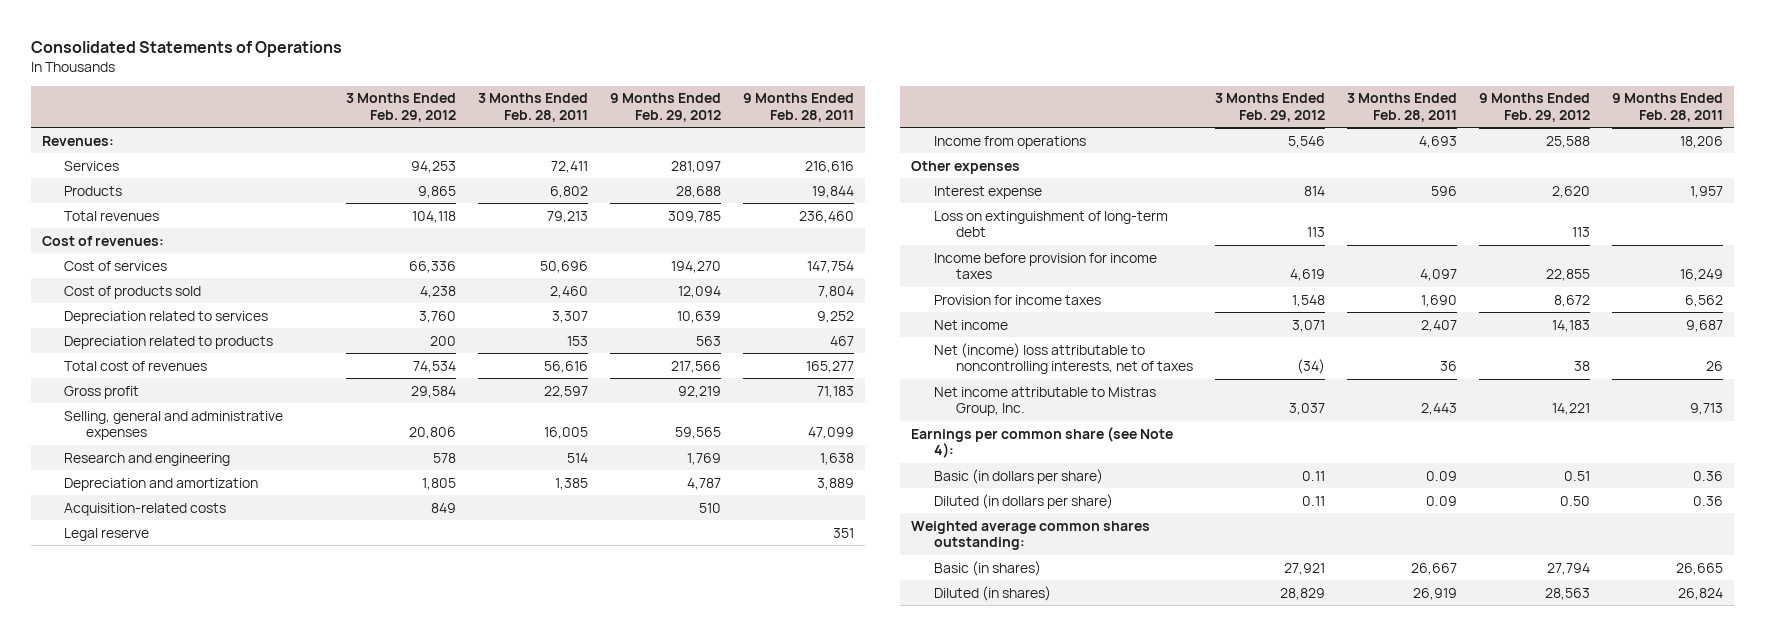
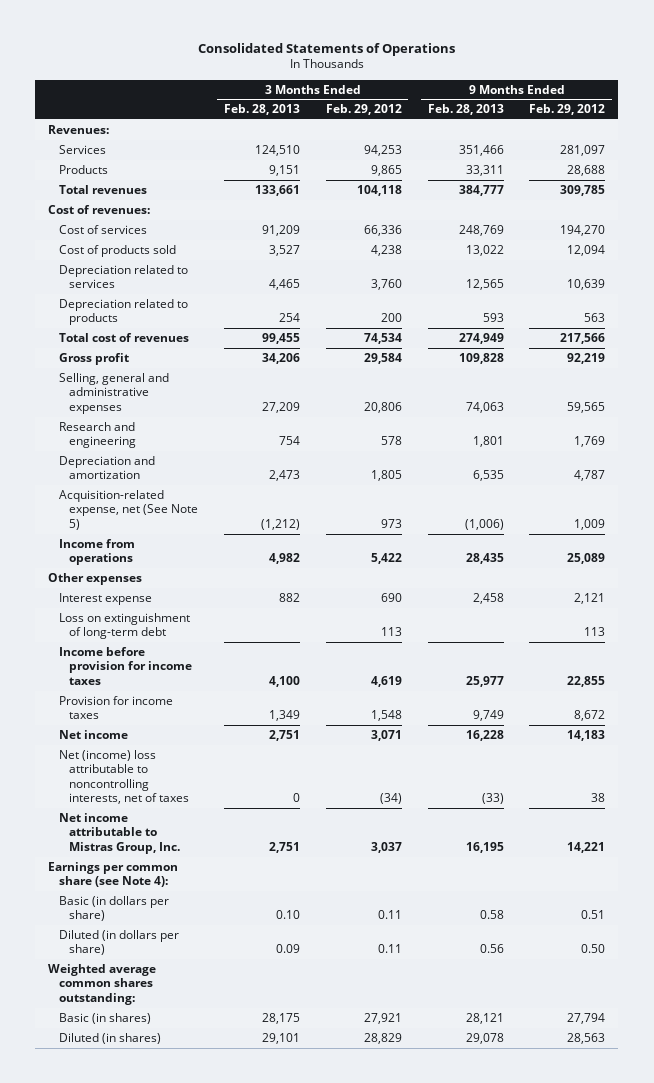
- | 3 Months Ended Feb. 29, 2012 | 3 Months Ended Feb. 28, 2011 | 9 Months Ended Feb. 29, 2012 | 9 Months Ended Feb. 28, 2011
+ | 3 Months Ended Feb. 28, 2013 | 3 Months Ended Feb. 29, 2012 | 9 Months Ended Feb. 28, 2013 | 9 Months Ended Feb. 29, 2012
- Acquisition-related costs | 849 | | 510 |
- Legal reserve | | | | 351
- Income from operations | 5,546 | 4,693 | 25,588 | 18,206
+ Acquisition-related expense, net (See Note 5) | (1,212) | 973 | (1,006) | 1,009
+ Income from operations | 4,982 | 5,422 | 28,435 | 25,089
- Interest expense | 814 | 596 | 2,620 | 1,957
+ Interest expense | 882 | 690 | 2,458 | 2,121

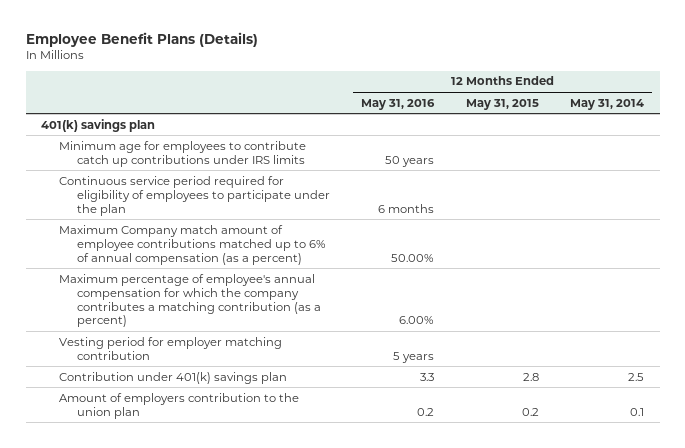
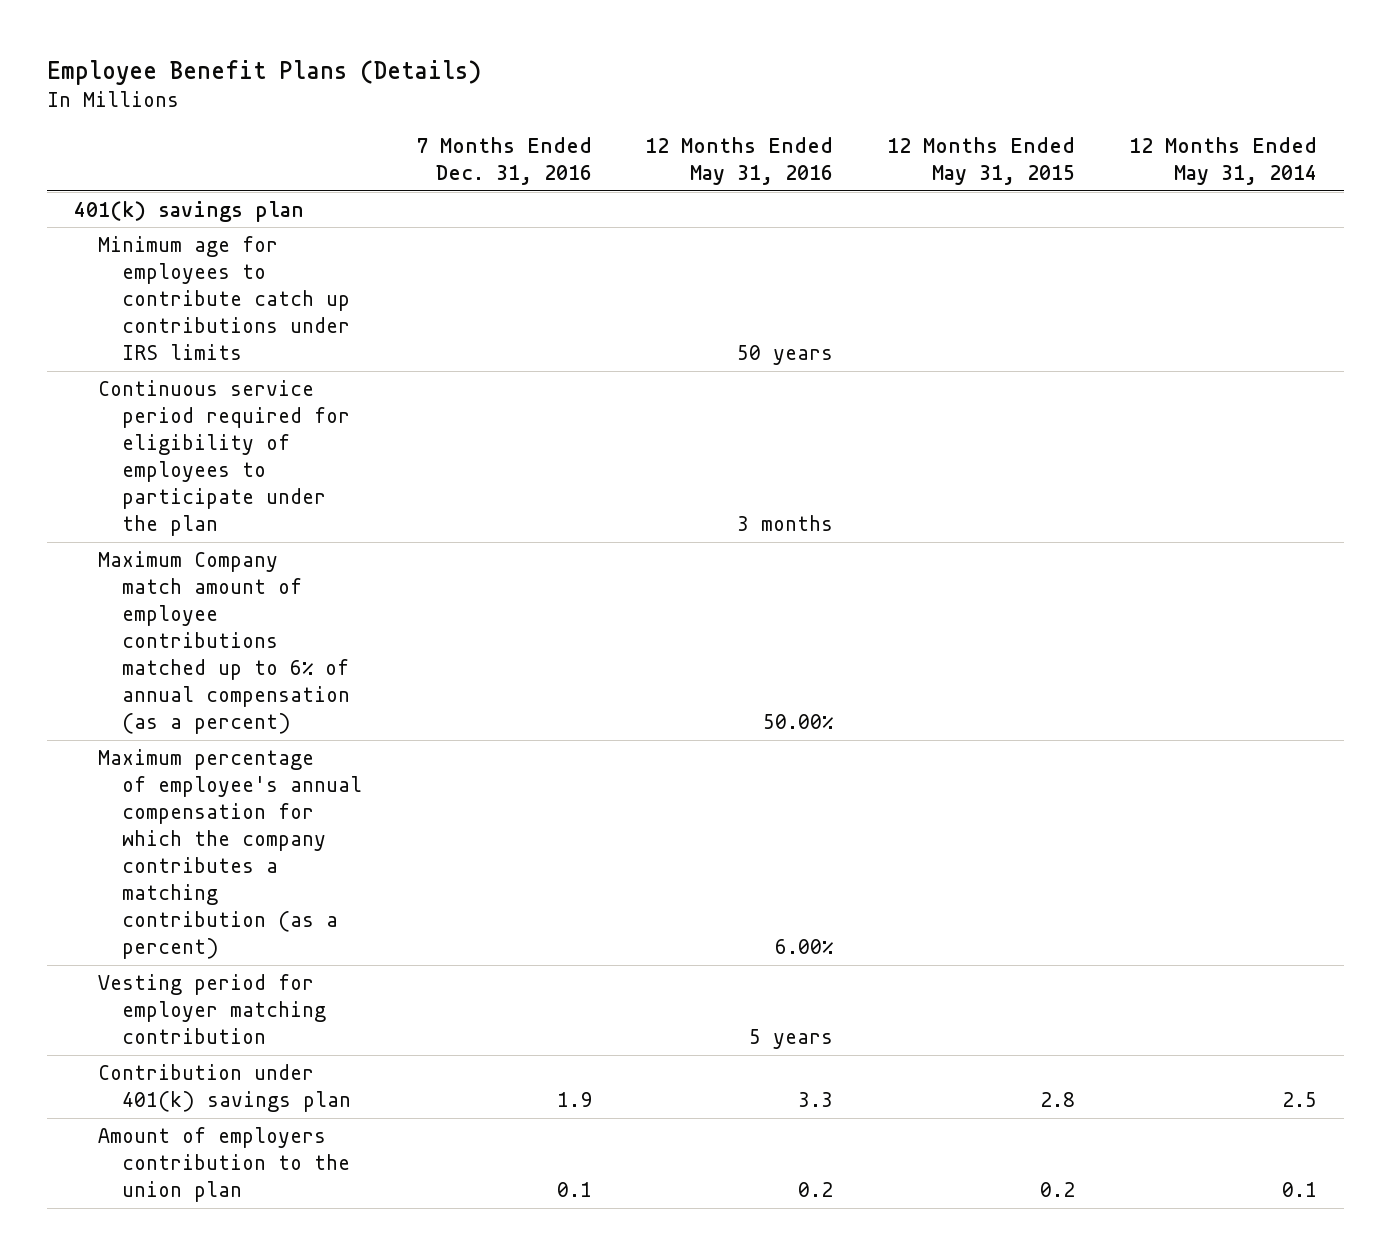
- | 12 Months Ended May 31, 2016 | 12 Months Ended May 31, 2015 | 12 Months Ended May 31, 2014
+ | 7 Months Ended Dec. 31, 2016 | 12 Months Ended May 31, 2016 | 12 Months Ended May 31, 2015 | 12 Months Ended May 31, 2014
- Continuous service period required for eligibility of employees to participate under the plan | 6 months | |
+ Continuous service period required for eligibility of employees to participate under the plan | | 3 months | |

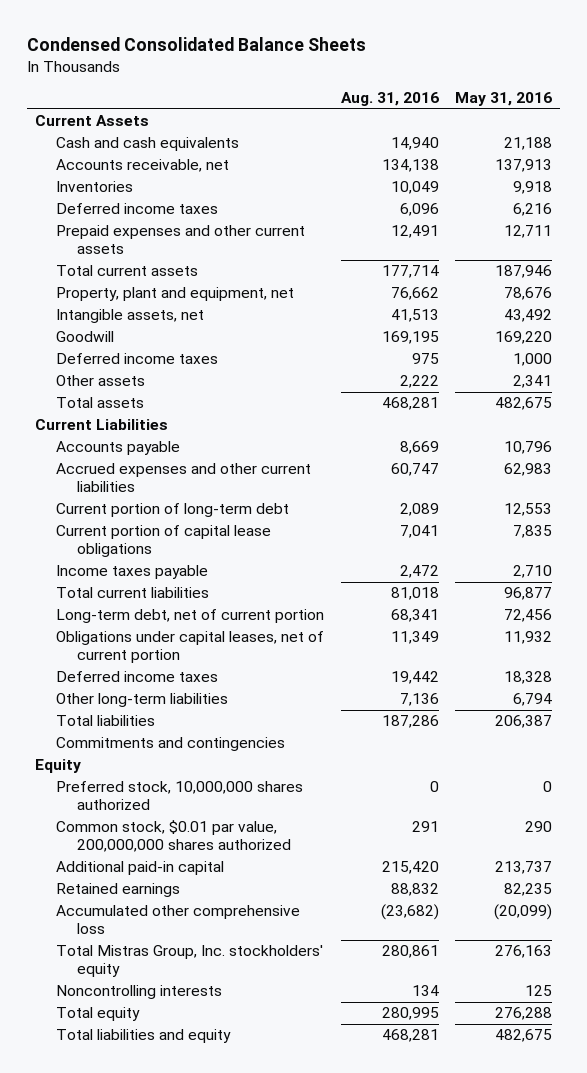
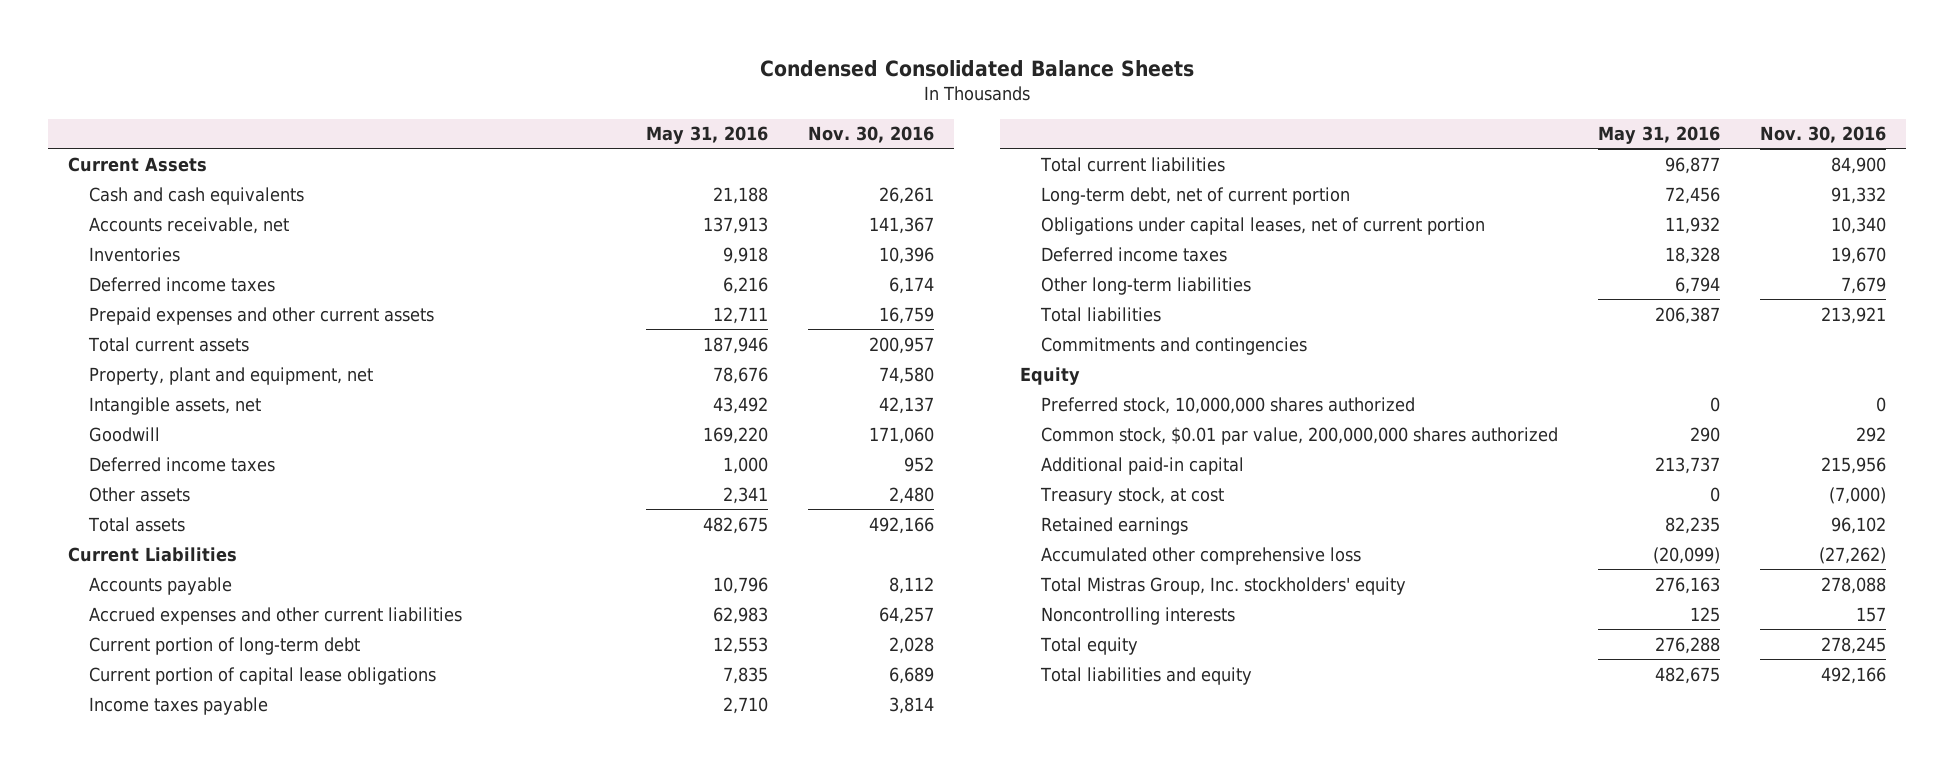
- | Aug. 31, 2016 | May 31, 2016
+ | May 31, 2016 | Nov. 30, 2016
+ Treasury stock, at cost | 0 | (7,000)

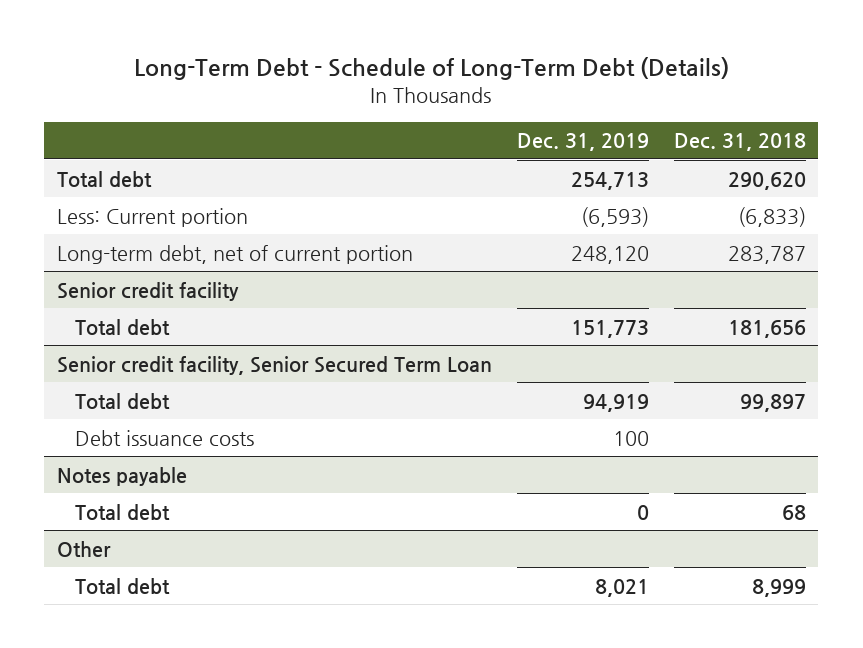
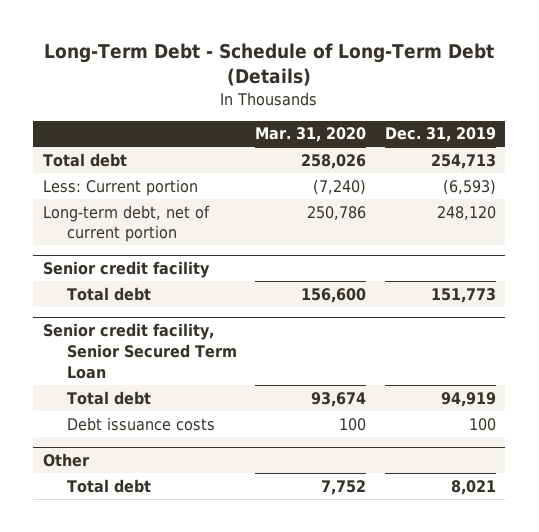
- | Dec. 31, 2019 | Dec. 31, 2018
+ | Mar. 31, 2020 | Dec. 31, 2019
- Notes payable
- Total debt | 0 | 68

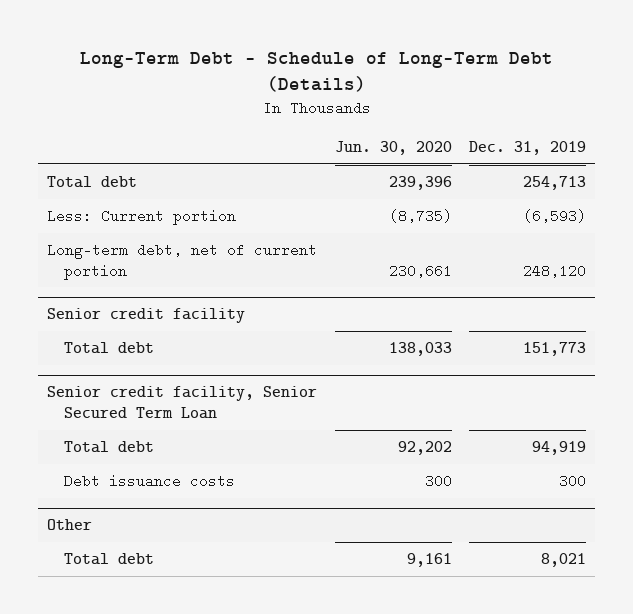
- | Mar. 31, 2020 | Dec. 31, 2019
+ | Jun. 30, 2020 | Dec. 31, 2019
@ Senior credit facility, Senior Secured Term Loan
- Debt issuance costs | 100 | 100
+ Debt issuance costs | 300 | 300

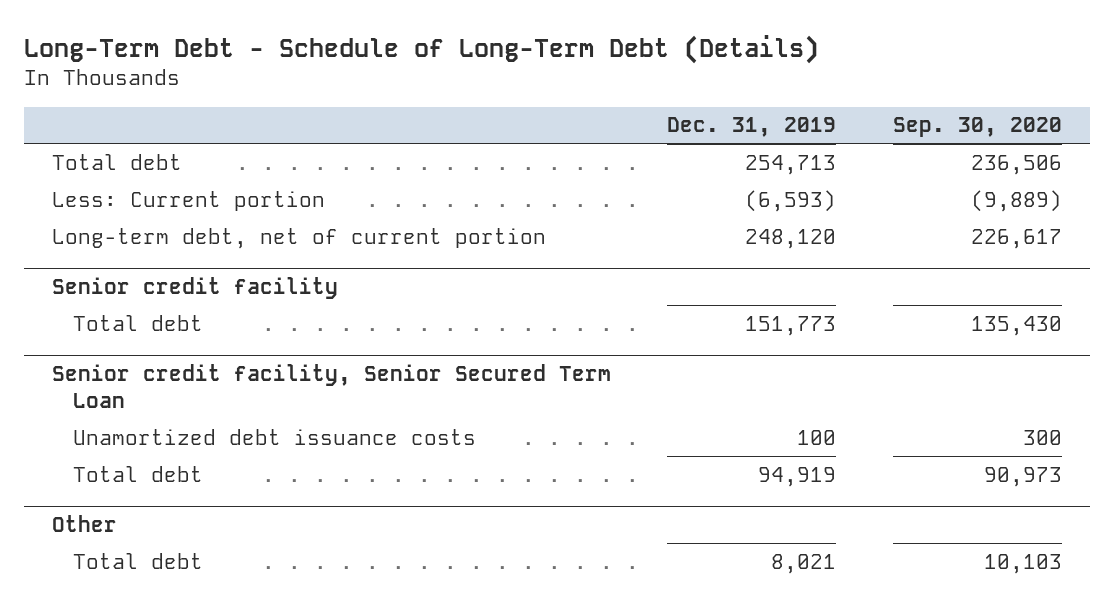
- | Jun. 30, 2020 | Dec. 31, 2019
+ | Dec. 31, 2019 | Sep. 30, 2020
@ Senior credit facility, Senior Secured Term Loan
+ Unamortized debt issuance costs | 100 | 300
- Debt issuance costs | 300 | 300

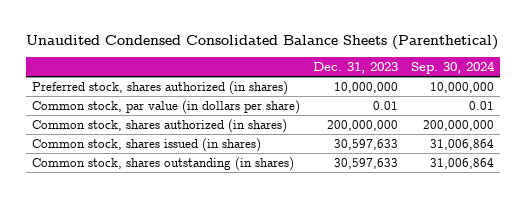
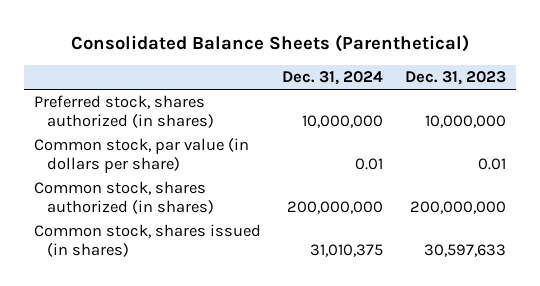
- Unaudited Condensed Consolidated Balance Sheets (Parenthetical)
+ Consolidated Balance Sheets (Parenthetical)
- | Dec. 31, 2023 | Sep. 30, 2024
+ | Dec. 31, 2024 | Dec. 31, 2023
- Common stock, shares outstanding (in shares) | 30,597,633 | 31,006,864

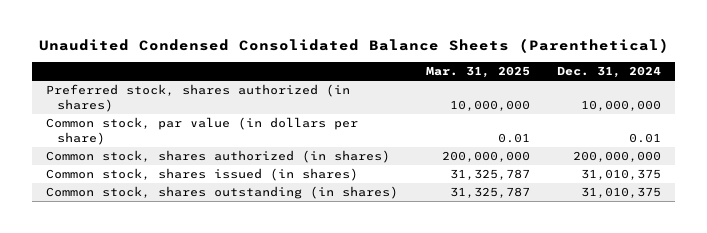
- Consolidated Balance Sheets (Parenthetical)
+ Unaudited Condensed Consolidated Balance Sheets (Parenthetical)
- | Dec. 31, 2024 | Dec. 31, 2023
+ | Mar. 31, 2025 | Dec. 31, 2024
+ Common stock, shares outstanding (in shares) | 31,325,787 | 31,010,375

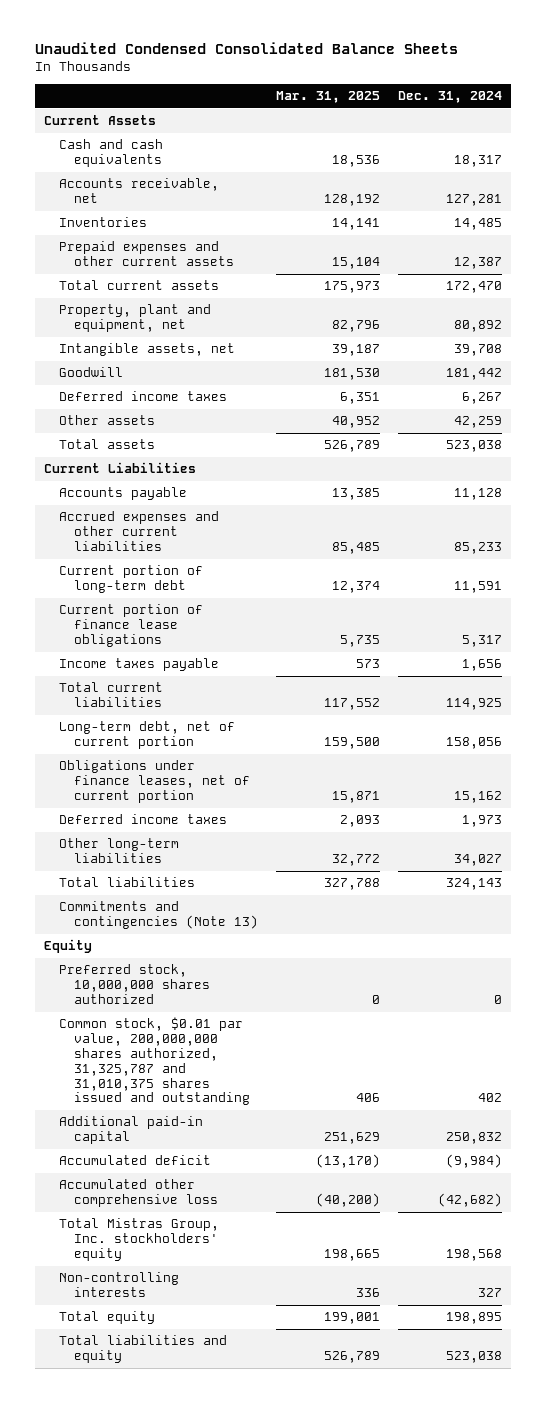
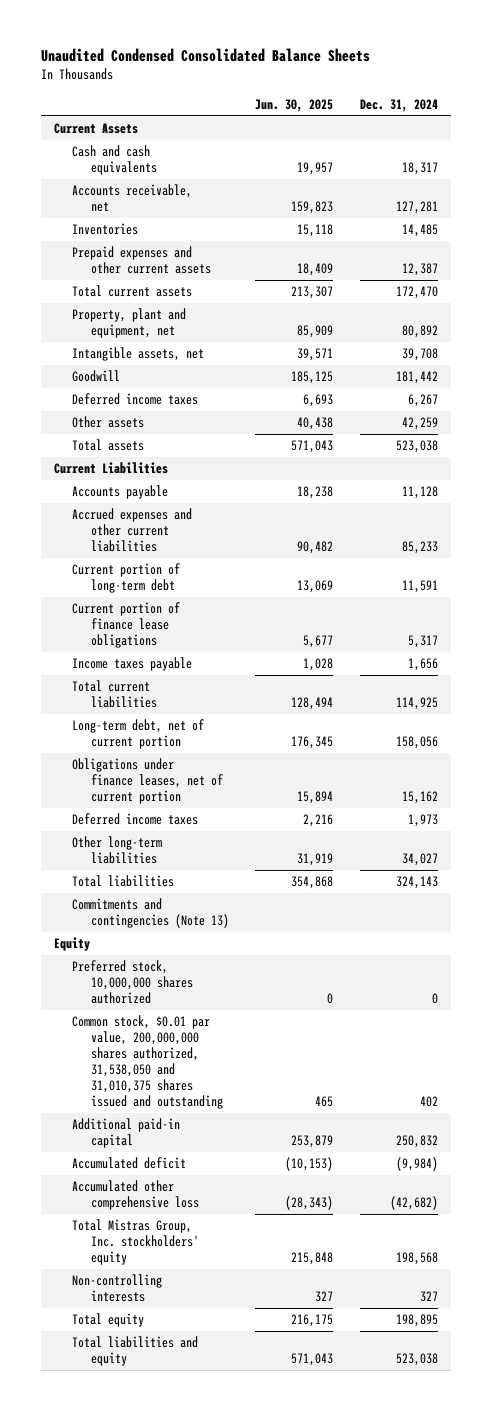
- | Mar. 31, 2025 | Dec. 31, 2024
+ | Jun. 30, 2025 | Dec. 31, 2024
- Common stock, $0.01 par value, 200,000,000 shares authorized, 31,325,787 and 31,010,375 shares issued and outstanding | 406 | 402
+ Common stock, $0.01 par value, 200,000,000 shares authorized, 31,538,050 and 31,010,375 shares issued and outstanding | 465 | 402

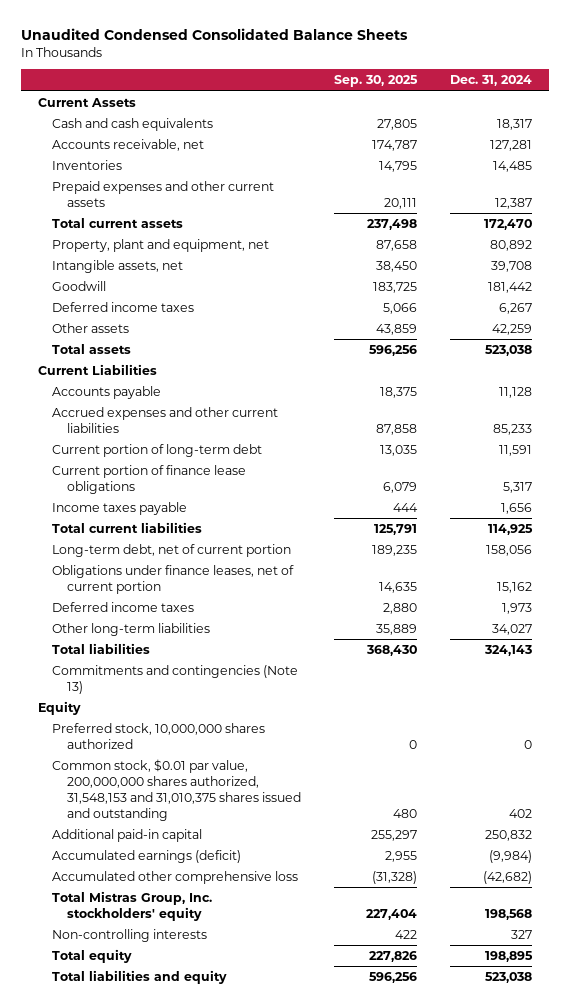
- | Jun. 30, 2025 | Dec. 31, 2024
+ | Sep. 30, 2025 | Dec. 31, 2024
- Common stock, $0.01 par value, 200,000,000 shares authorized, 31,538,050 and 31,010,375 shares issued and outstanding | 465 | 402
+ Common stock, $0.01 par value, 200,000,000 shares authorized, 31,548,153 and 31,010,375 shares issued and outstanding | 480 | 402
- Accumulated deficit | (10,153) | (9,984)
+ Accumulated earnings (deficit) | 2,955 | (9,984)

